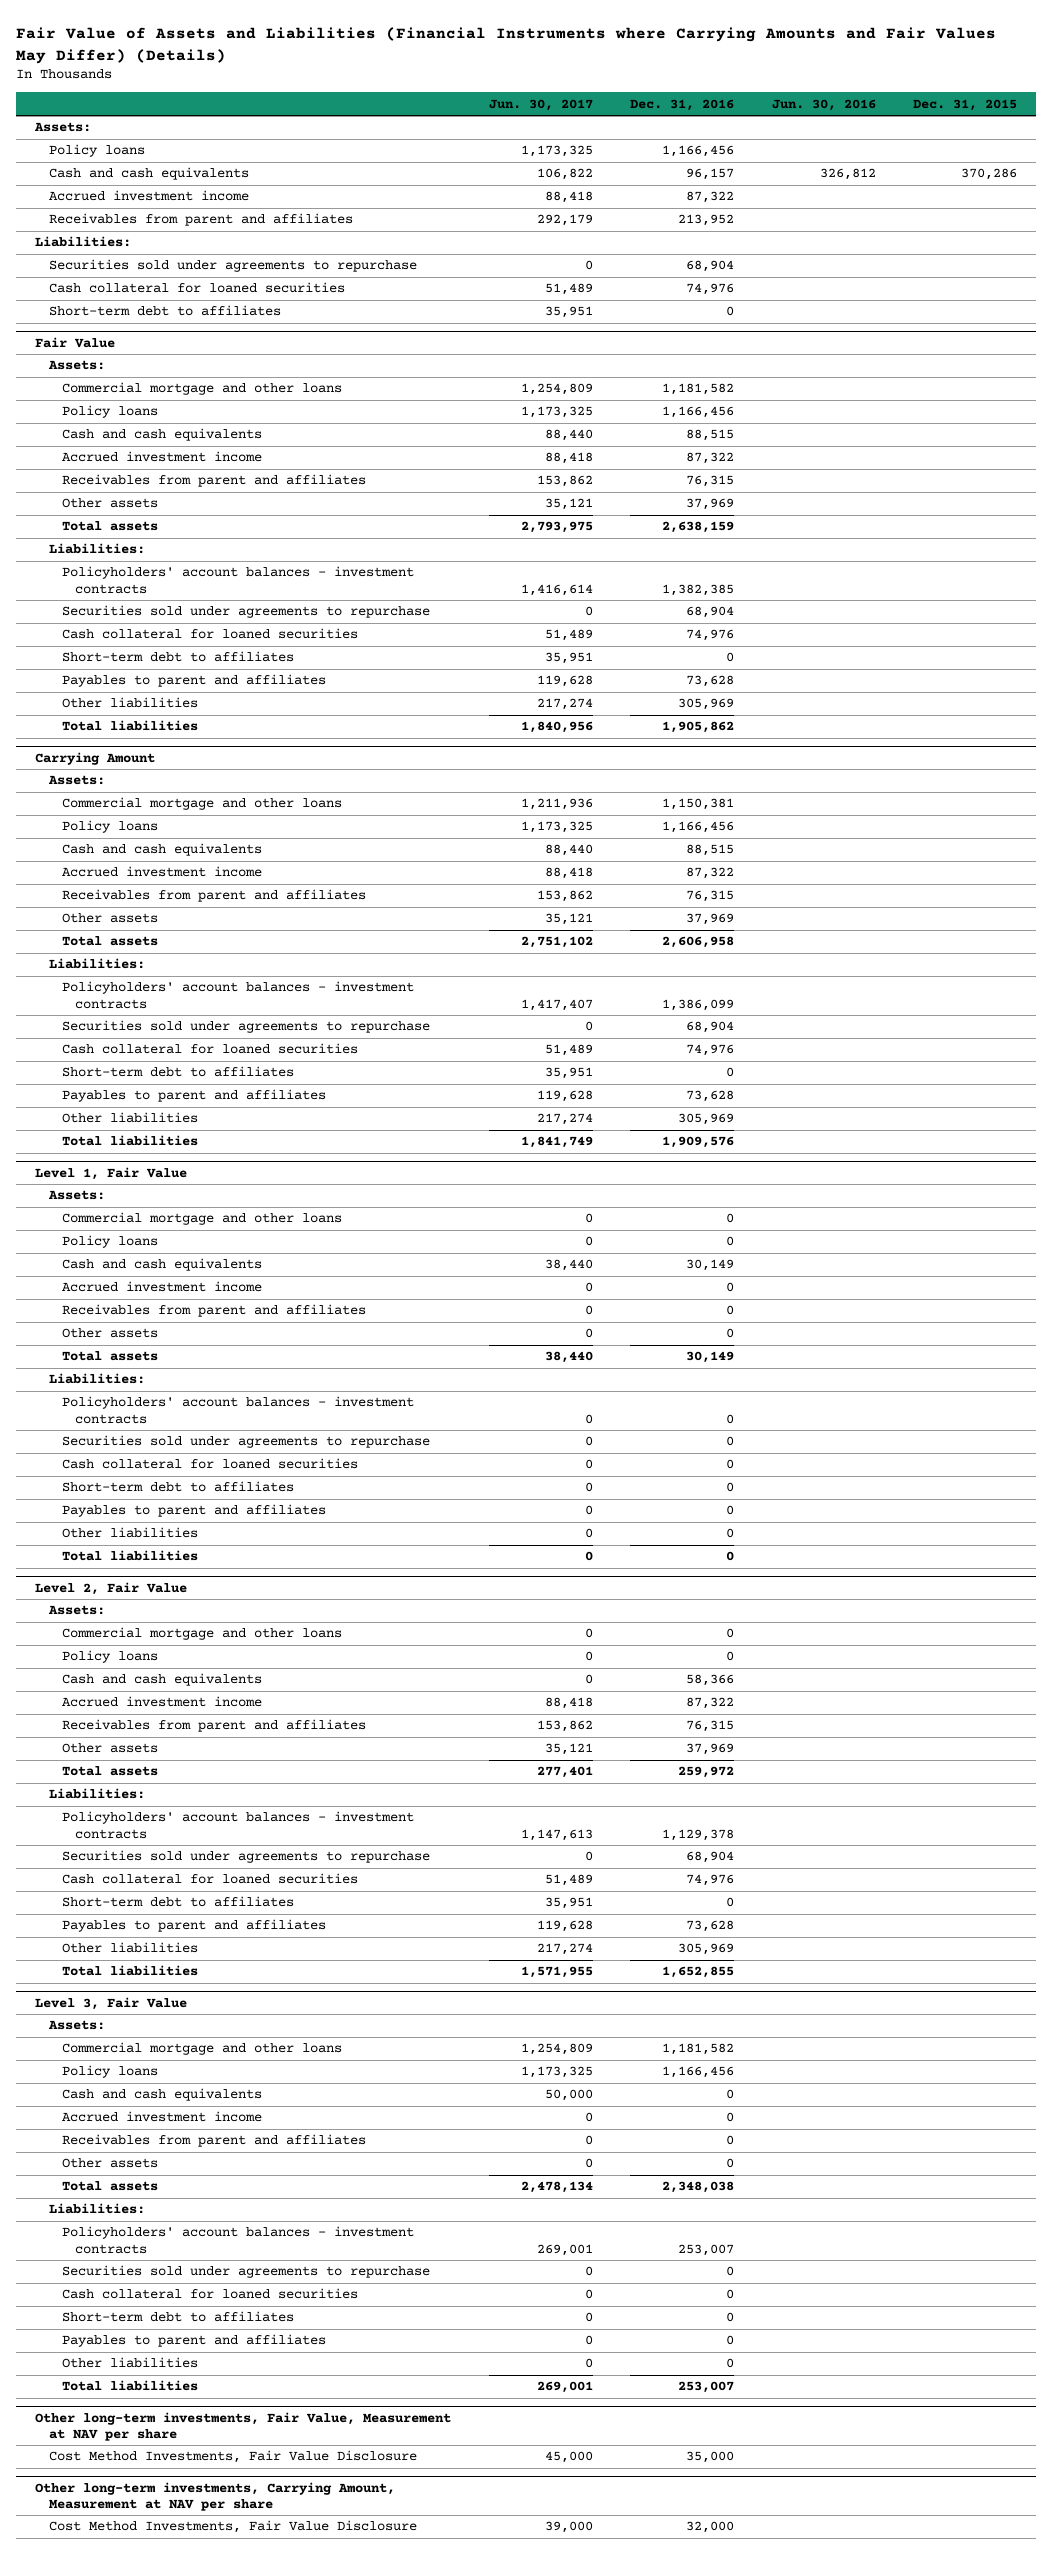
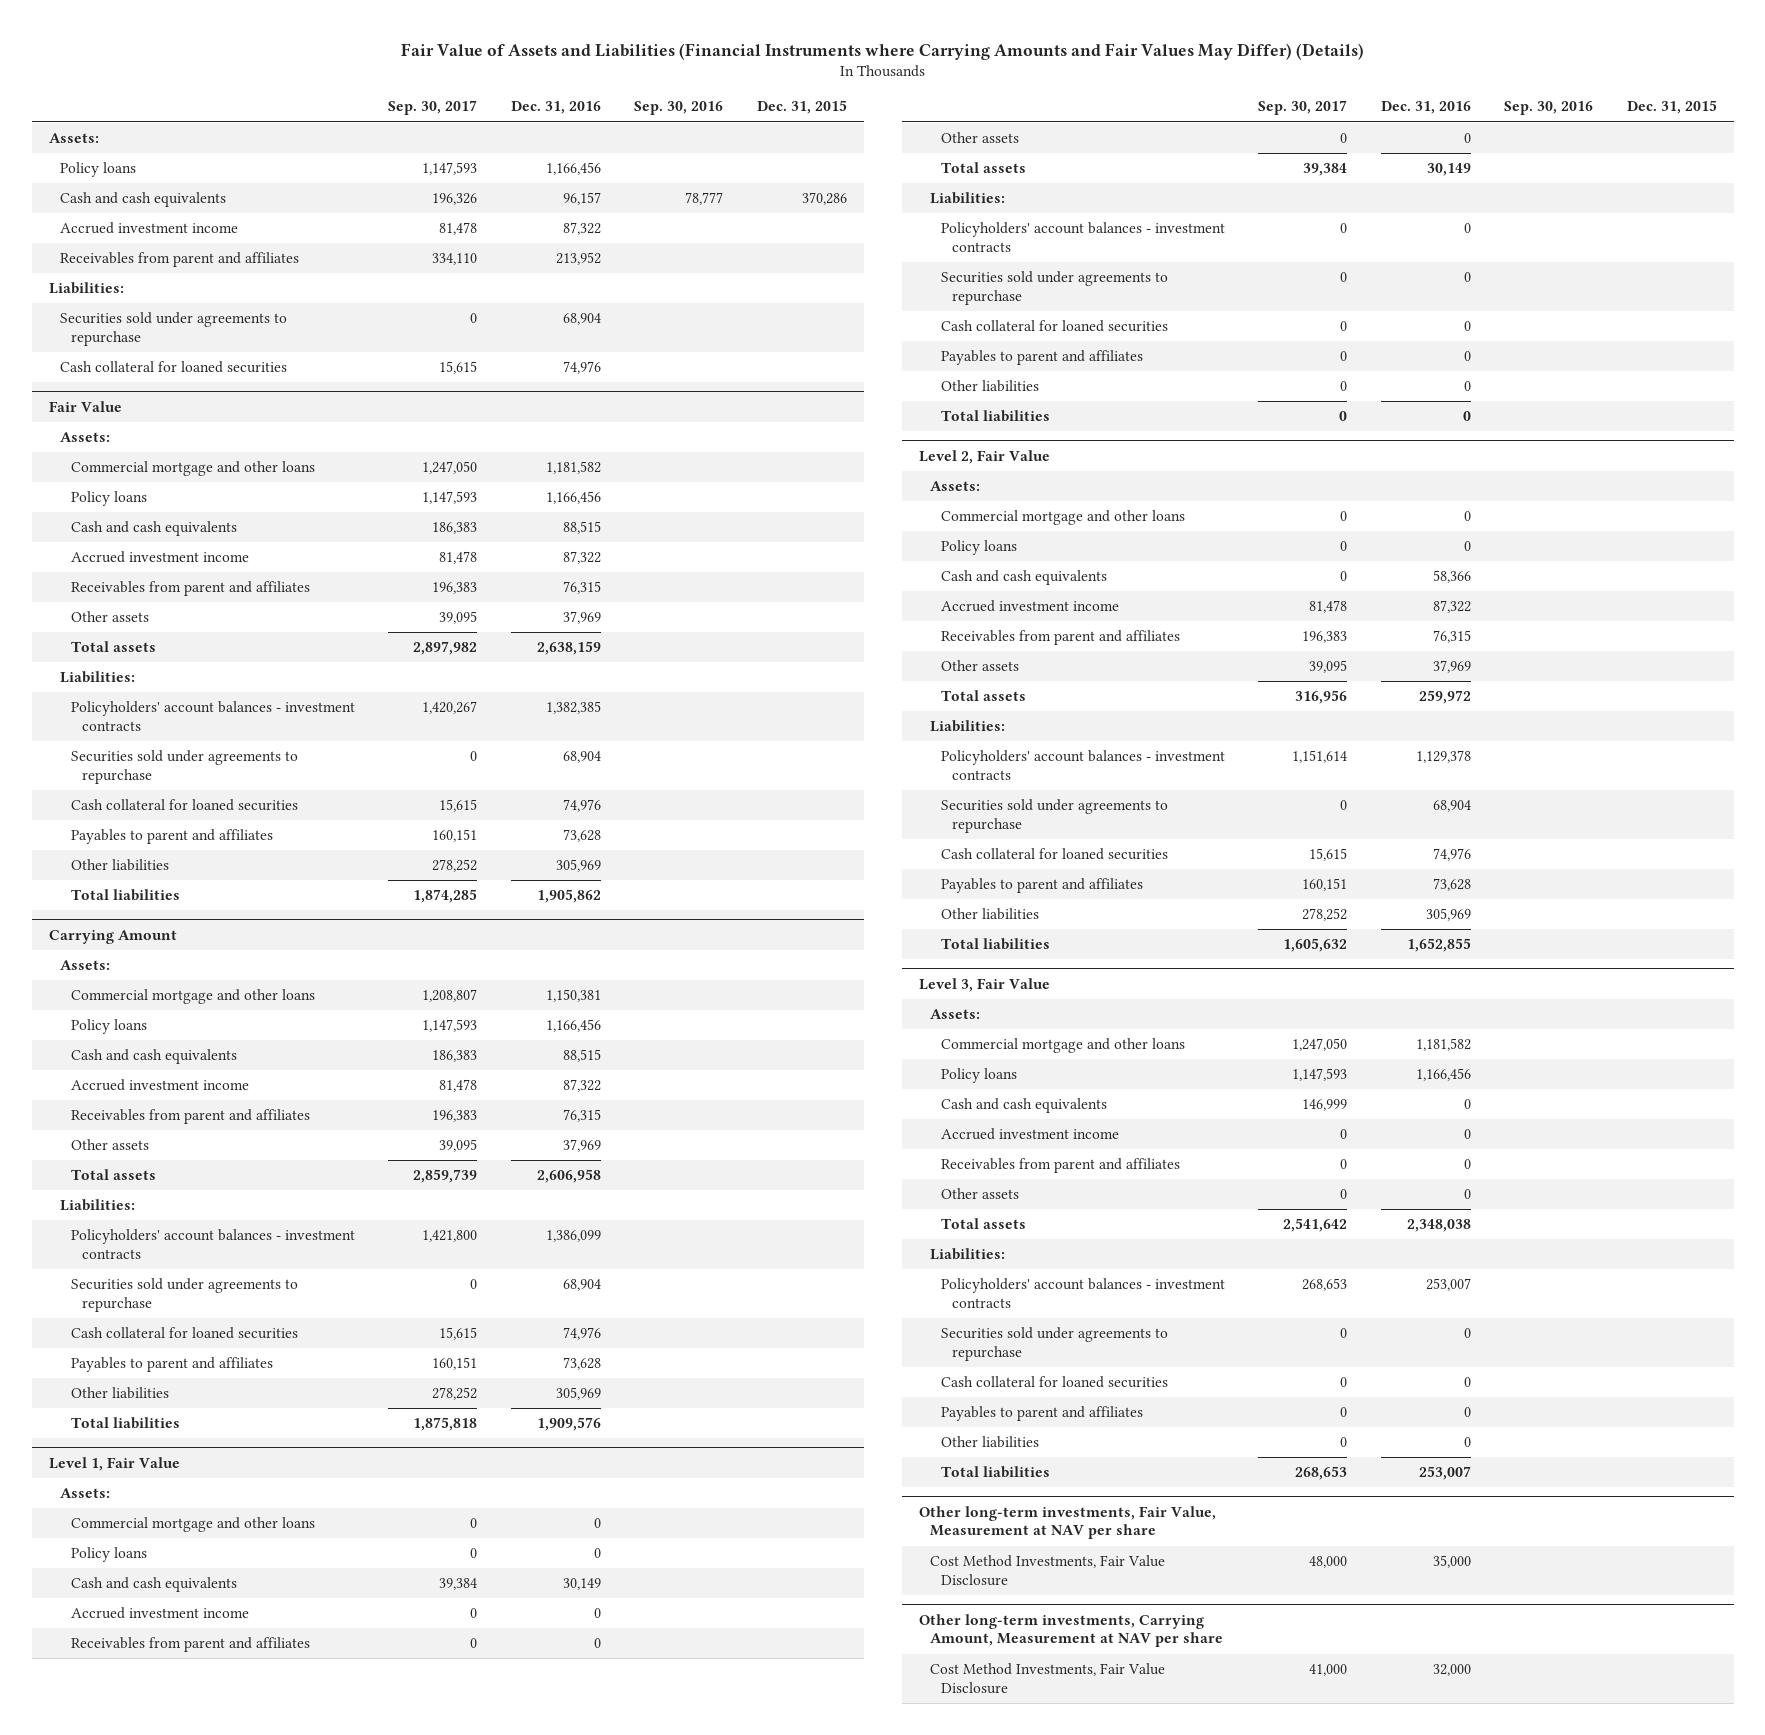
- | Jun. 30, 2017 | Dec. 31, 2016 | Jun. 30, 2016 | Dec. 31, 2015
+ | Sep. 30, 2017 | Dec. 31, 2016 | Sep. 30, 2016 | Dec. 31, 2015
- Short-term debt to affiliates | 35,951 | 0 | |
@ Fair Value
- Short-term debt to affiliates | 35,951 | 0 | |
@ Carrying Amount
- Short-term debt to affiliates | 35,951 | 0 | |
@ Level 1, Fair Value
- Short-term debt to affiliates | 0 | 0 | |
@ Level 2, Fair Value
- Short-term debt to affiliates | 35,951 | 0 | |
@ Level 3, Fair Value
- Short-term debt to affiliates | 0 | 0 | |

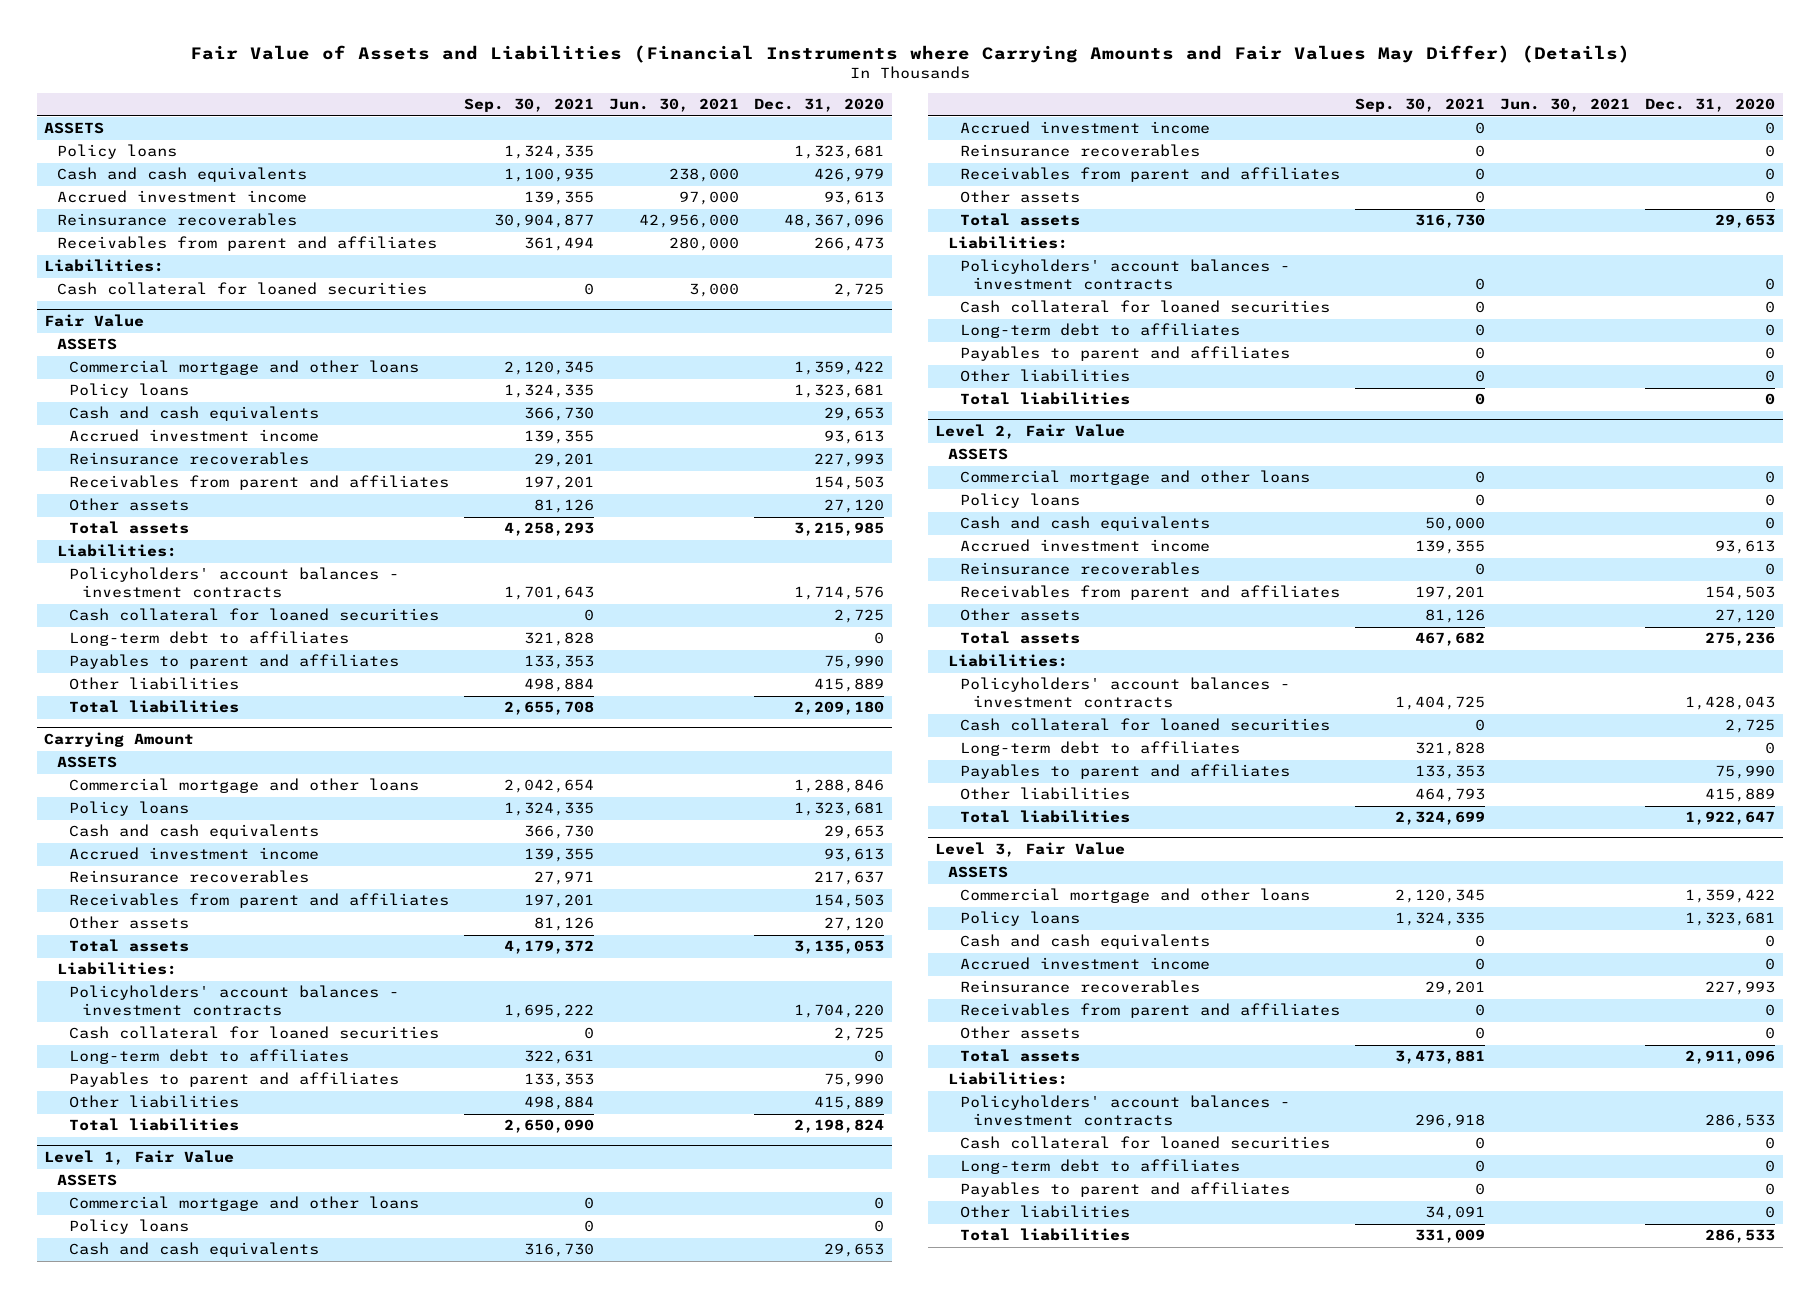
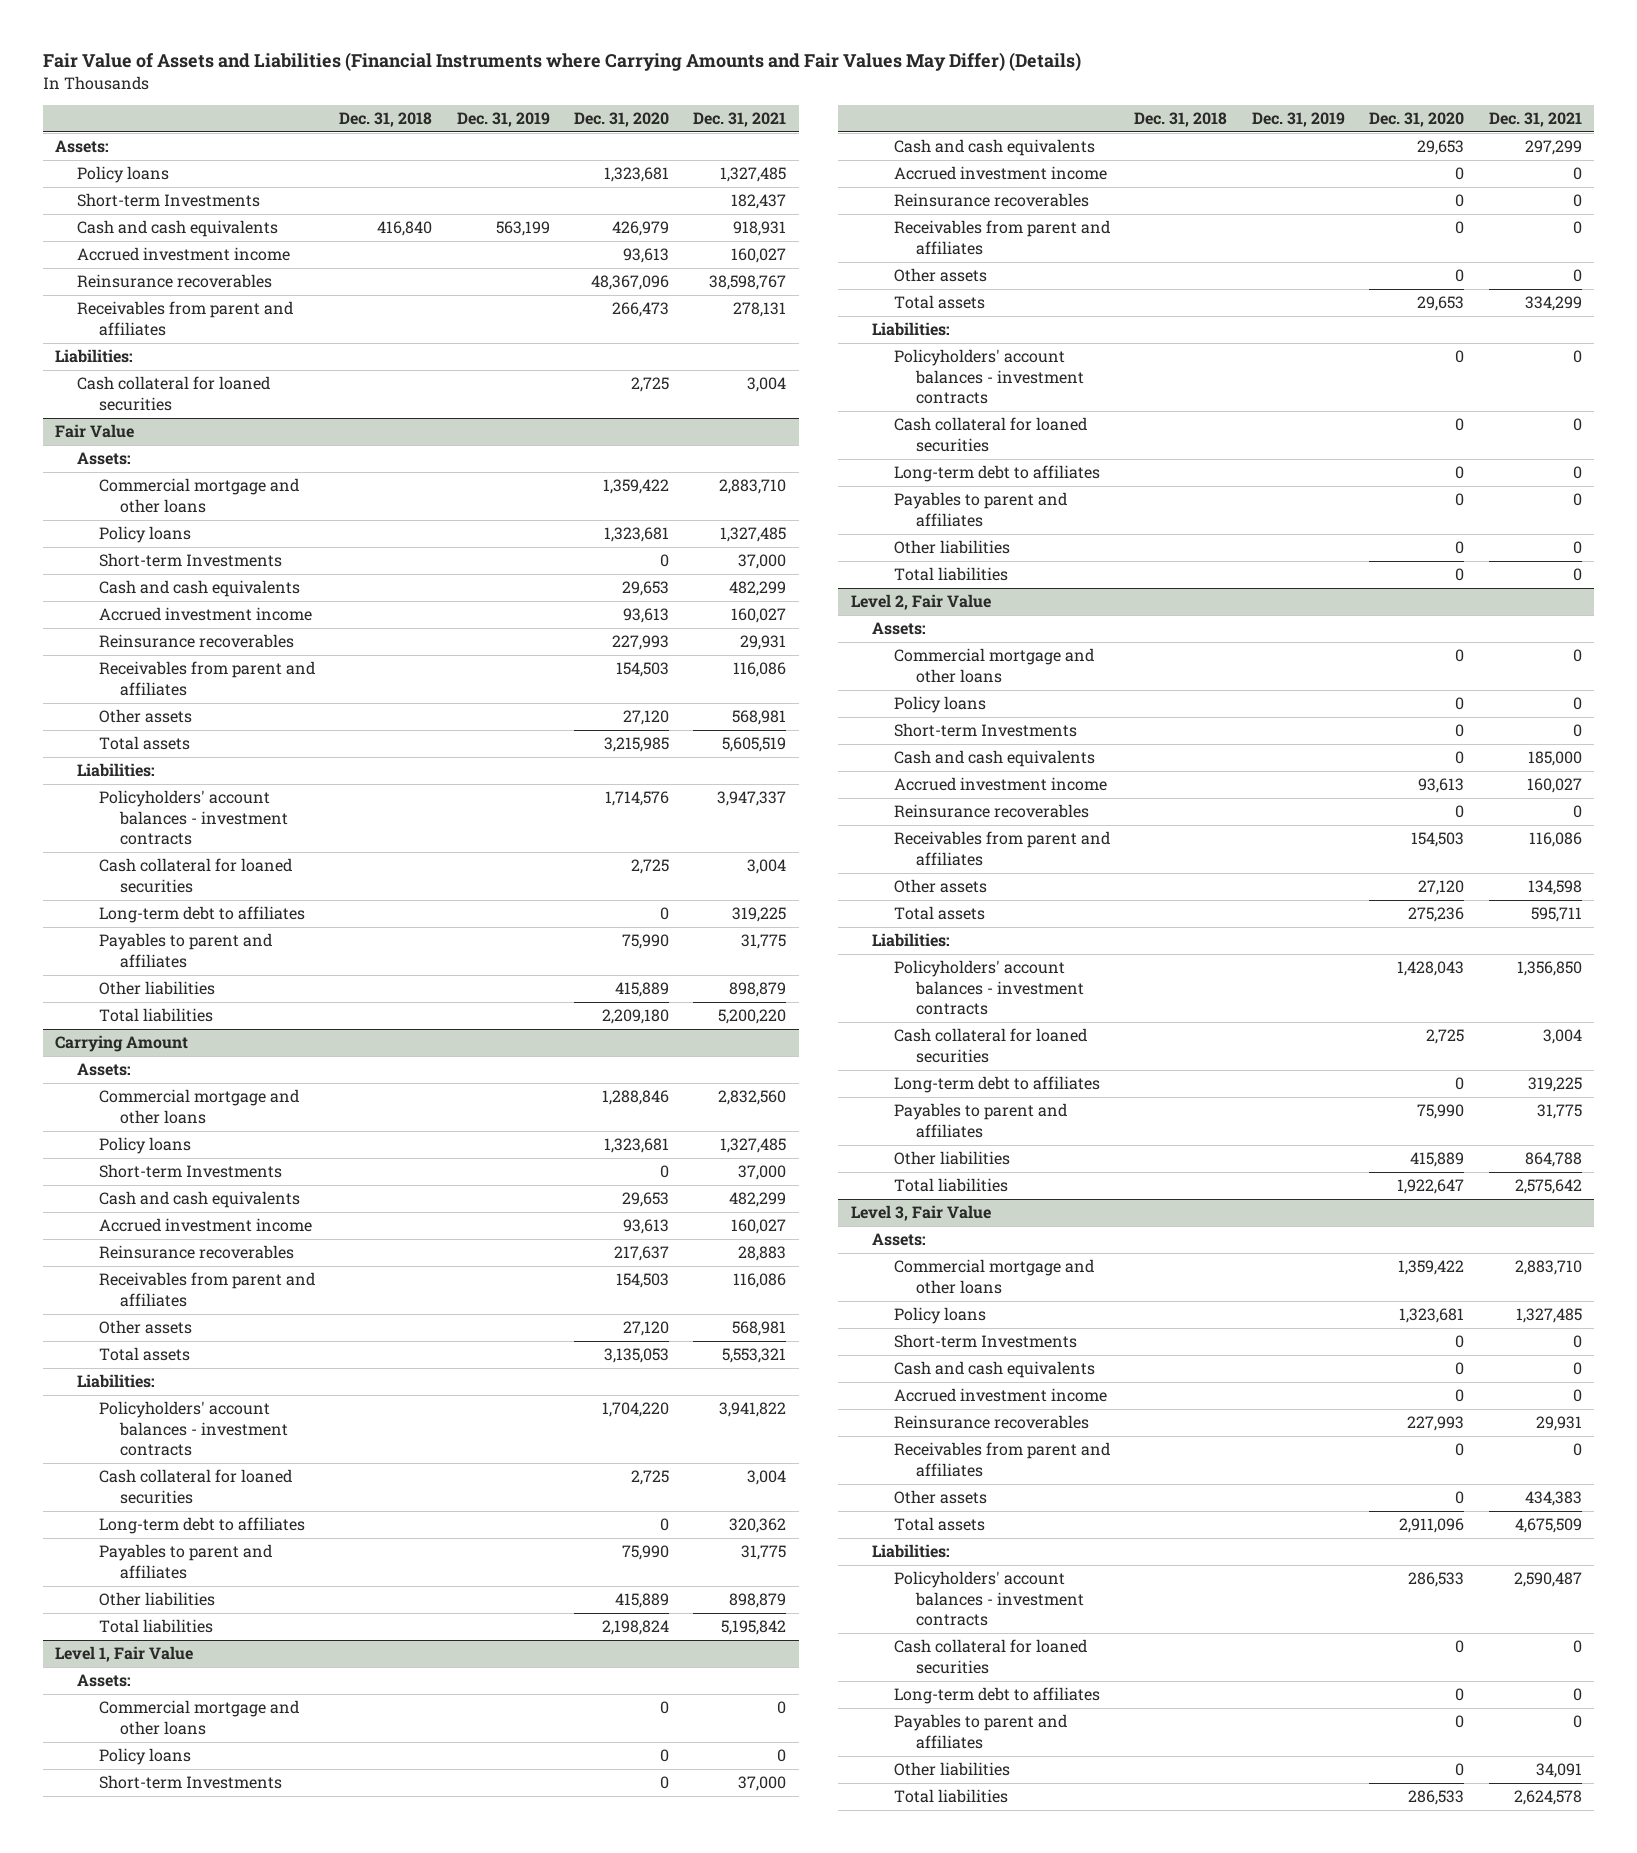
- | Sep. 30, 2021 | Jun. 30, 2021 | Dec. 31, 2020
+ | Dec. 31, 2018 | Dec. 31, 2019 | Dec. 31, 2020 | Dec. 31, 2021
- ASSETS
+ Assets:
+ Short-term Investments | | | | 182,437
@ Fair Value
- ASSETS
+ Assets:
+ Short-term Investments | | | 0 | 37,000
@ Carrying Amount
- ASSETS
+ Assets:
+ Short-term Investments | | | 0 | 37,000
@ Level 1, Fair Value
- ASSETS
+ Assets:
+ Short-term Investments | | | 0 | 37,000
@ Level 2, Fair Value
- ASSETS
+ Assets:
+ Short-term Investments | | | 0 | 0
@ Level 3, Fair Value
- ASSETS
+ Assets:
+ Short-term Investments | | | 0 | 0

